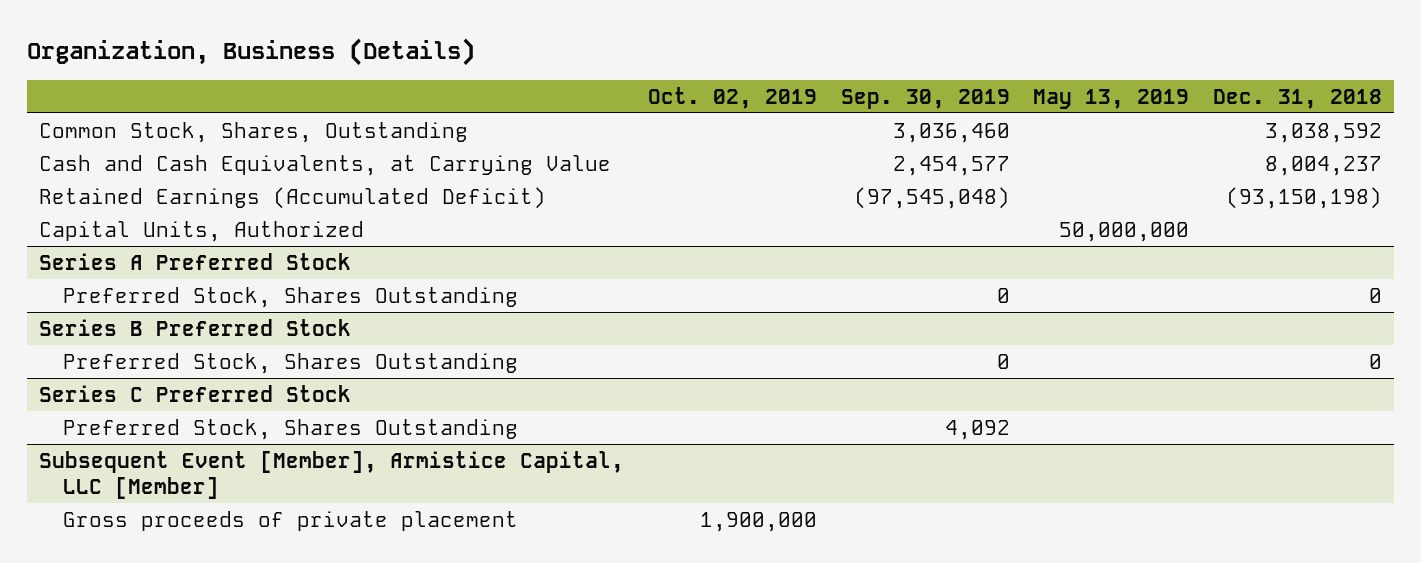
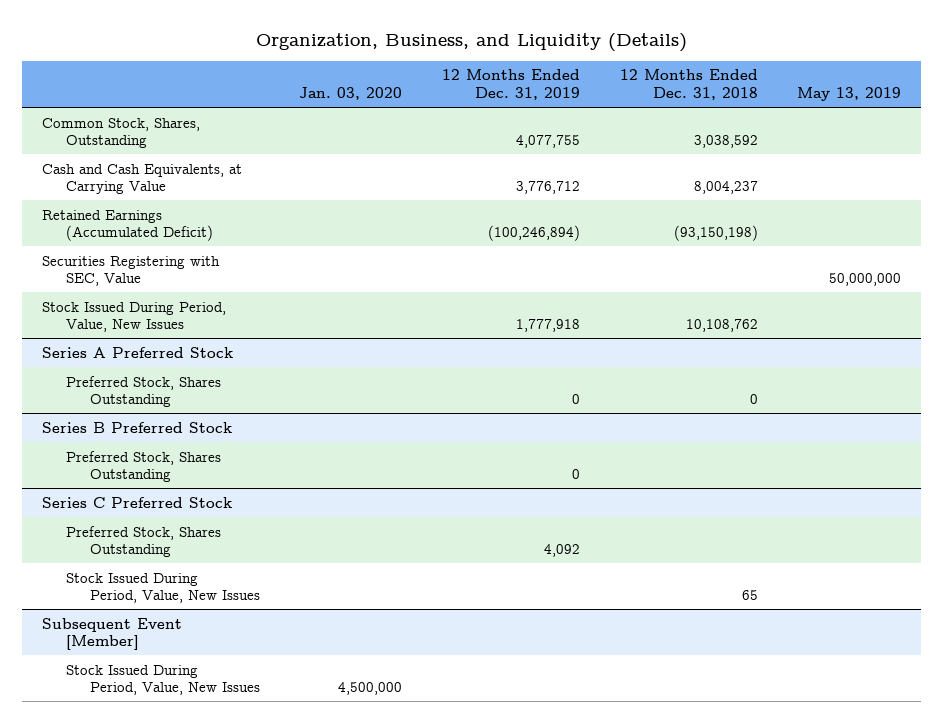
- Organization, Business (Details)
+ Organization, Business, and Liquidity (Details)
- | Oct. 02, 2019 | Sep. 30, 2019 | May 13, 2019 | Dec. 31, 2018
+ | Jan. 03, 2020 | 12 Months Ended Dec. 31, 2019 | 12 Months Ended Dec. 31, 2018 | May 13, 2019
- Capital Units, Authorized | | | 50,000,000 |
+ Securities Registering with SEC, Value | | | | 50,000,000
+ Stock Issued During Period, Value, New Issues | | 1,777,918 | 10,108,762 |
- Subsequent Event [Member], Armistice Capital, LLC [Member]
- Gross proceeds of private placement | 1,900,000 | | |
@ Series C Preferred Stock
+ Stock Issued During Period, Value, New Issues | | | 65 |
+ Subsequent Event [Member]
+ Stock Issued During Period, Value, New Issues | 4,500,000 | | |

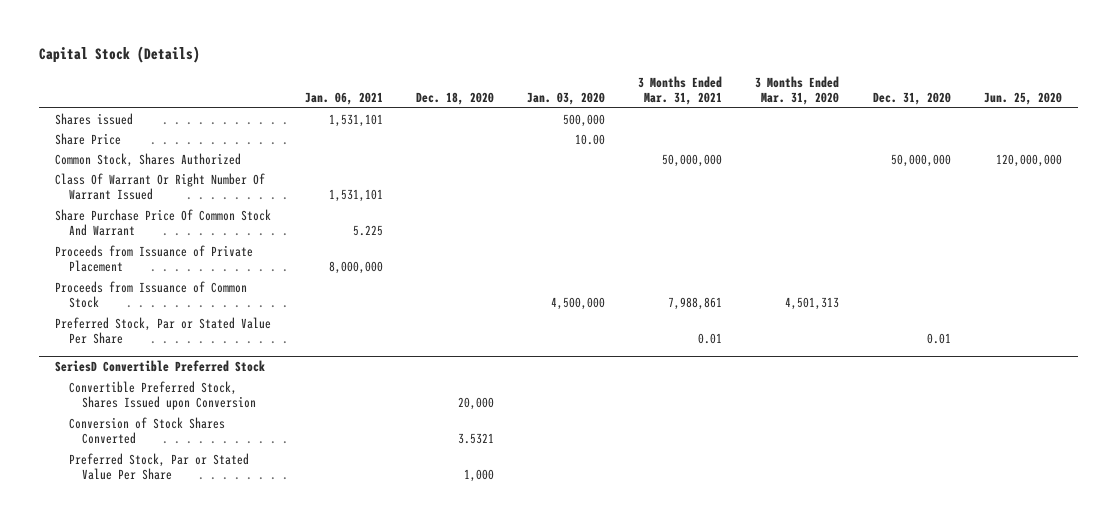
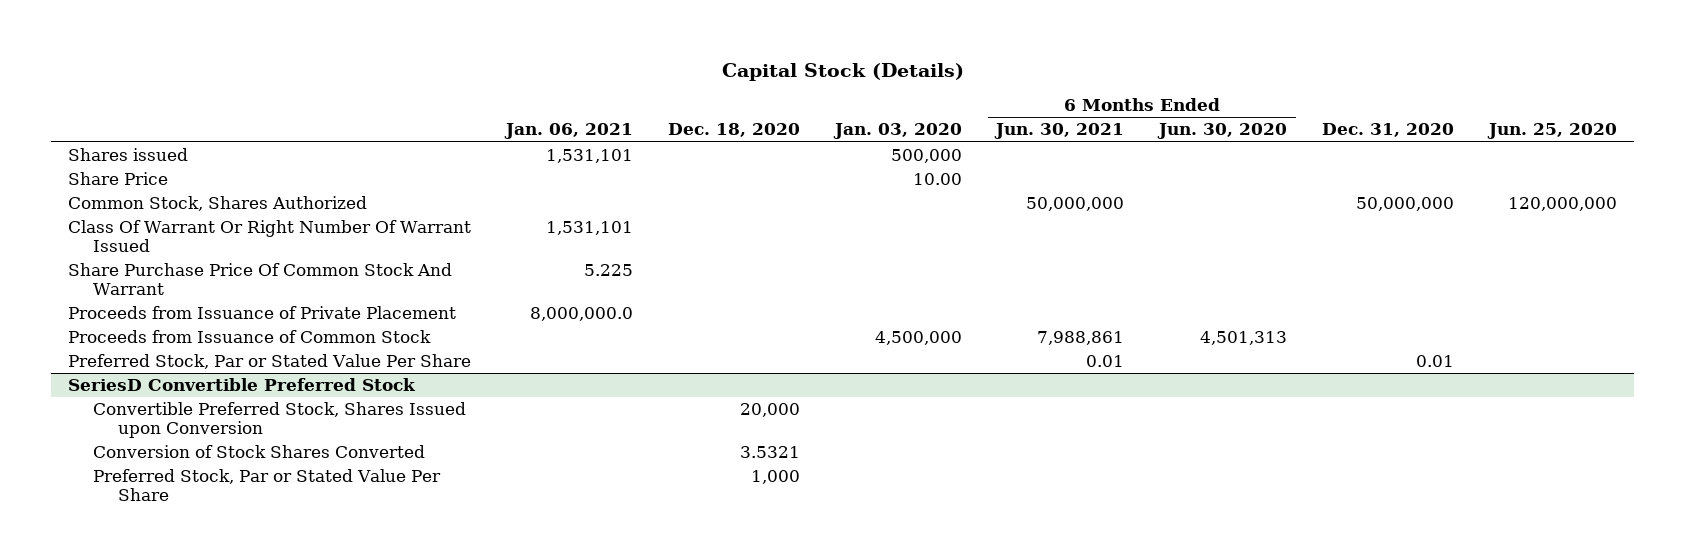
- | Jan. 06, 2021 | Dec. 18, 2020 | Jan. 03, 2020 | 3 Months Ended Mar. 31, 2021 | 3 Months Ended Mar. 31, 2020 | Dec. 31, 2020 | Jun. 25, 2020
+ | Jan. 06, 2021 | Dec. 18, 2020 | Jan. 03, 2020 | 6 Months Ended Jun. 30, 2021 | 6 Months Ended Jun. 30, 2020 | Dec. 31, 2020 | Jun. 25, 2020
- Proceeds from Issuance of Private Placement | 8,000,000 | | | | | |
+ Proceeds from Issuance of Private Placement | 8,000,000.0 | | | | | |

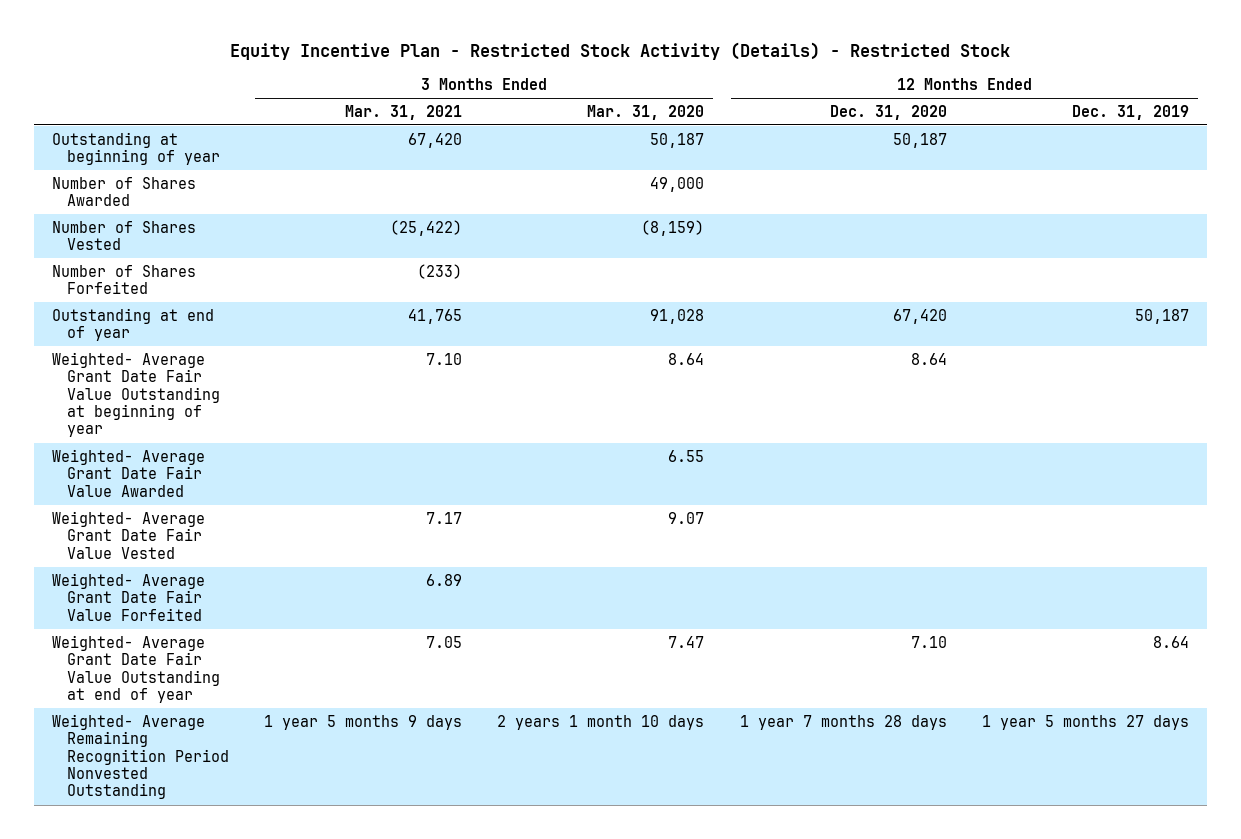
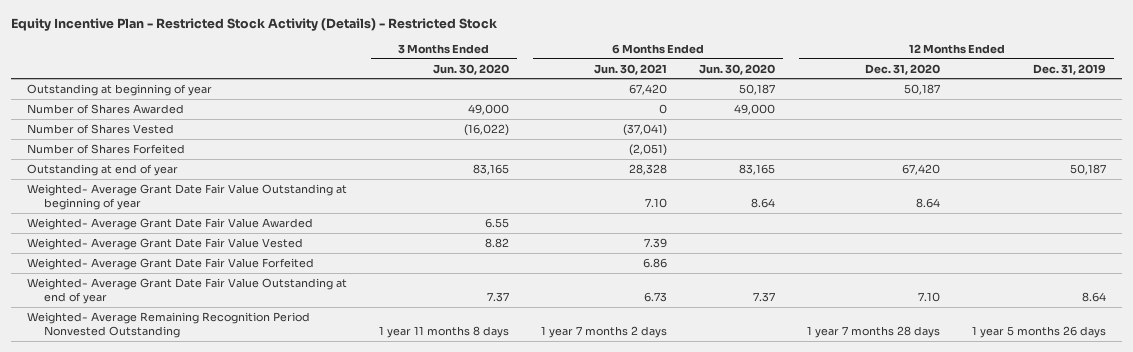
- | 3 Months Ended Mar. 31, 2021 | 3 Months Ended Mar. 31, 2020 | 12 Months Ended Dec. 31, 2020 | 12 Months Ended Dec. 31, 2019
+ | 3 Months Ended Jun. 30, 2020 | 6 Months Ended Jun. 30, 2021 | 6 Months Ended Jun. 30, 2020 | 12 Months Ended Dec. 31, 2020 | 12 Months Ended Dec. 31, 2019
- Weighted- Average Remaining Recognition Period Nonvested Outstanding | 1 year 5 months 9 days | 2 years 1 month 10 days | 1 year 7 months 28 days | 1 year 5 months 27 days
+ Weighted- Average Remaining Recognition Period Nonvested Outstanding | 1 year 11 months 8 days | 1 year 7 months 2 days | | 1 year 7 months 28 days | 1 year 5 months 26 days

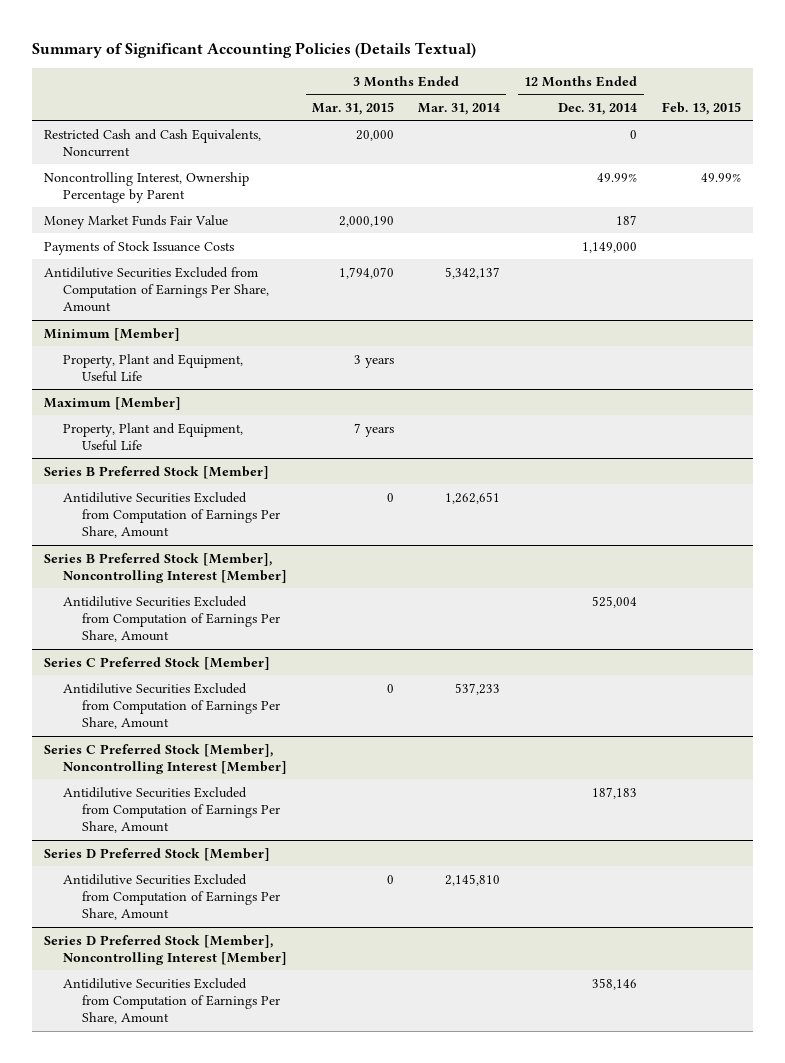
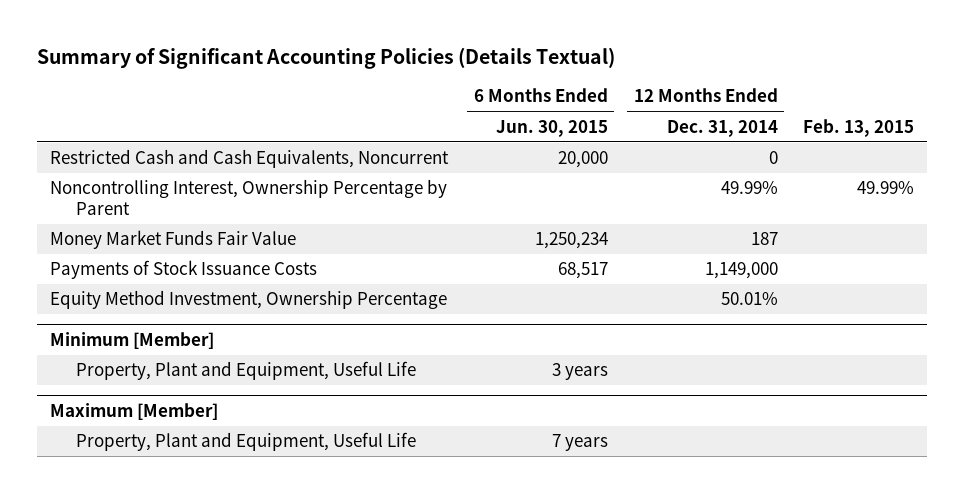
- | 3 Months Ended Mar. 31, 2015 | 3 Months Ended Mar. 31, 2014 | 12 Months Ended Dec. 31, 2014 | Feb. 13, 2015
+ | 6 Months Ended Jun. 30, 2015 | 12 Months Ended Dec. 31, 2014 | Feb. 13, 2015
- Antidilutive Securities Excluded from Computation of Earnings Per Share, Amount | 1,794,070 | 5,342,137 | |
+ Equity Method Investment, Ownership Percentage | | 50.01% |
- Series B Preferred Stock [Member]
- Antidilutive Securities Excluded from Computation of Earnings Per Share, Amount | 0 | 1,262,651 | |
- Series B Preferred Stock [Member], Noncontrolling Interest [Member]
- Antidilutive Securities Excluded from Computation of Earnings Per Share, Amount | | | 525,004 |
- Series C Preferred Stock [Member]
- Antidilutive Securities Excluded from Computation of Earnings Per Share, Amount | 0 | 537,233 | |
- Series C Preferred Stock [Member], Noncontrolling Interest [Member]
- Antidilutive Securities Excluded from Computation of Earnings Per Share, Amount | | | 187,183 |
- Series D Preferred Stock [Member]
- Antidilutive Securities Excluded from Computation of Earnings Per Share, Amount | 0 | 2,145,810 | |
- Series D Preferred Stock [Member], Noncontrolling Interest [Member]
- Antidilutive Securities Excluded from Computation of Earnings Per Share, Amount | | | 358,146 |

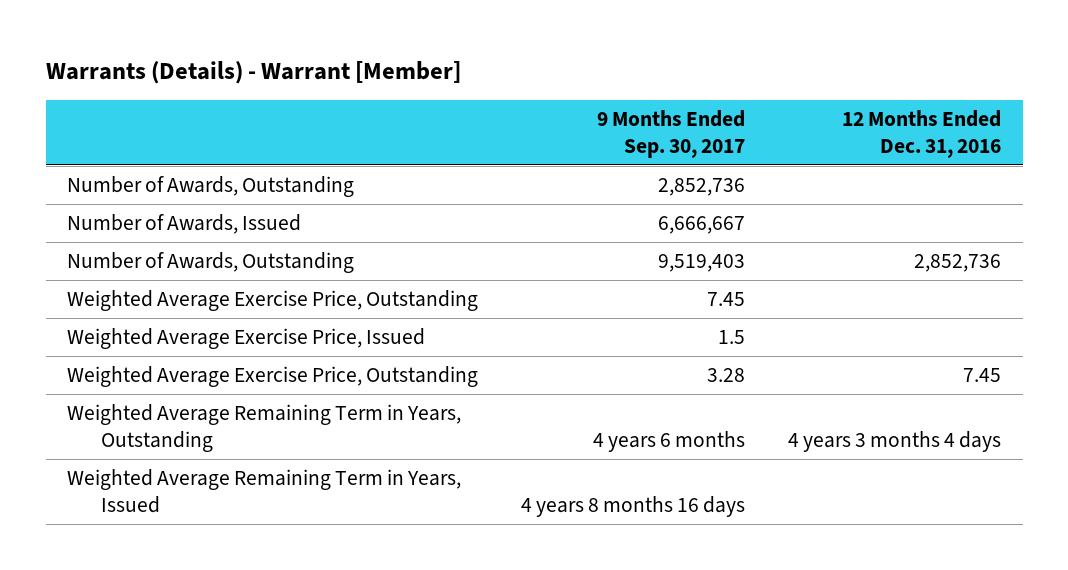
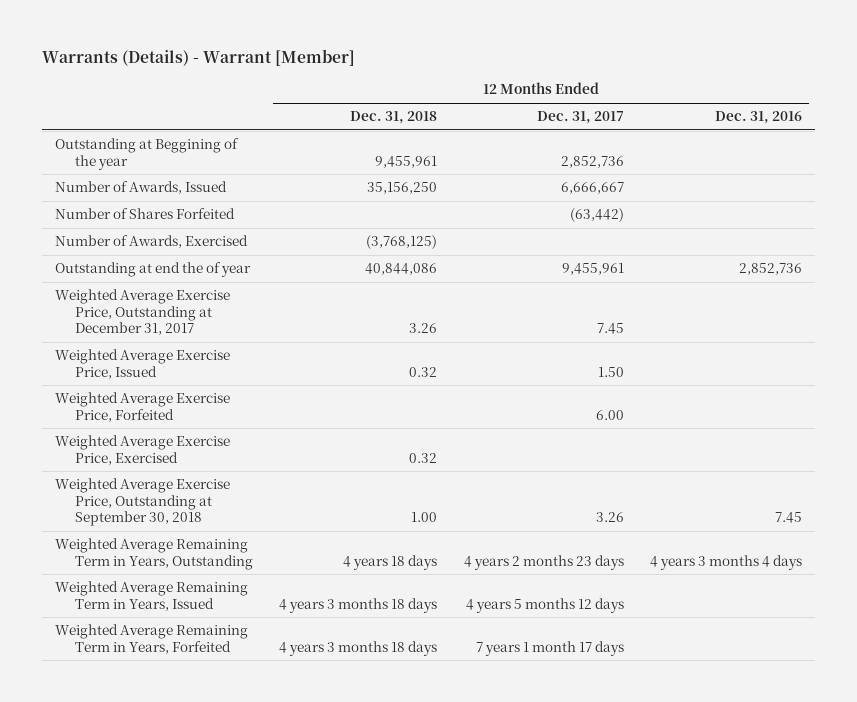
- | 9 Months Ended Sep. 30, 2017 | 12 Months Ended Dec. 31, 2016
+ | 12 Months Ended Dec. 31, 2018 | 12 Months Ended Dec. 31, 2017 | 12 Months Ended Dec. 31, 2016
- Number of Awards, Outstanding | 2,852,736 |
+ Outstanding at Beggining of the year | 9,455,961 | 2,852,736 |
- Number of Awards, Outstanding | 9,519,403 | 2,852,736
- Weighted Average Exercise Price, Outstanding | 7.45 |
+ Number of Shares Forfeited | | (63,442) |
+ Number of Awards, Exercised | (3,768,125) | |
+ Outstanding at end the of year | 40,844,086 | 9,455,961 | 2,852,736
+ Weighted Average Exercise Price, Outstanding at December 31, 2017 | 3.26 | 7.45 |
- Weighted Average Exercise Price, Outstanding | 3.28 | 7.45
+ Weighted Average Exercise Price, Forfeited | | 6.00 |
+ Weighted Average Exercise Price, Exercised | 0.32 | |
+ Weighted Average Exercise Price, Outstanding at September 30, 2018 | 1.00 | 3.26 | 7.45
+ Weighted Average Remaining Term in Years, Forfeited | 4 years 3 months 18 days | 7 years 1 month 17 days |

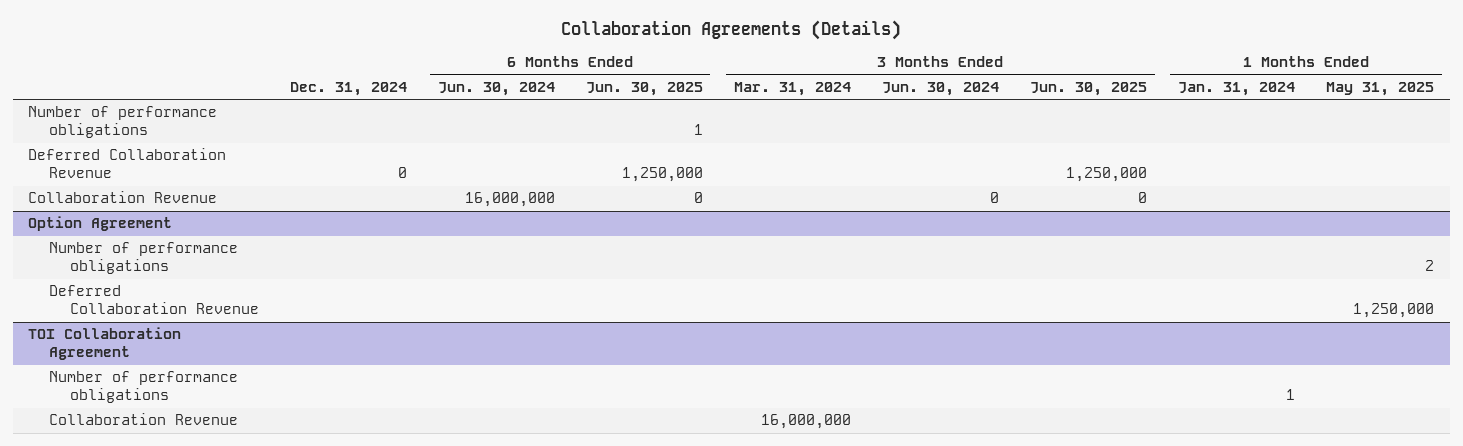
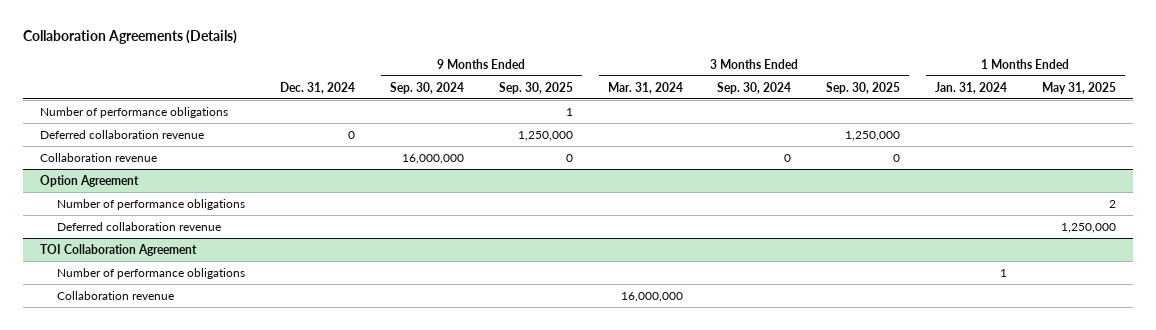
- | Dec. 31, 2024 | 6 Months Ended Jun. 30, 2024 | 6 Months Ended Jun. 30, 2025 | 3 Months Ended Mar. 31, 2024 | 3 Months Ended Jun. 30, 2024 | 3 Months Ended Jun. 30, 2025 | 1 Months Ended Jan. 31, 2024 | 1 Months Ended May 31, 2025
+ | Dec. 31, 2024 | 9 Months Ended Sep. 30, 2024 | 9 Months Ended Sep. 30, 2025 | 3 Months Ended Mar. 31, 2024 | 3 Months Ended Sep. 30, 2024 | 3 Months Ended Sep. 30, 2025 | 1 Months Ended Jan. 31, 2024 | 1 Months Ended May 31, 2025
- Deferred Collaboration Revenue | 0 | | 1,250,000 | | | 1,250,000 | |
- Collaboration Revenue | | 16,000,000 | 0 | | 0 | 0 | |
+ Deferred collaboration revenue | 0 | | 1,250,000 | | | 1,250,000 | |
+ Collaboration revenue | | 16,000,000 | 0 | | 0 | 0 | |
@ Option Agreement
- Deferred Collaboration Revenue | | | | | | | | 1,250,000
+ Deferred collaboration revenue | | | | | | | | 1,250,000
@ TOI Collaboration Agreement
- Collaboration Revenue | | | | 16,000,000 | | | |
+ Collaboration revenue | | | | 16,000,000 | | | |

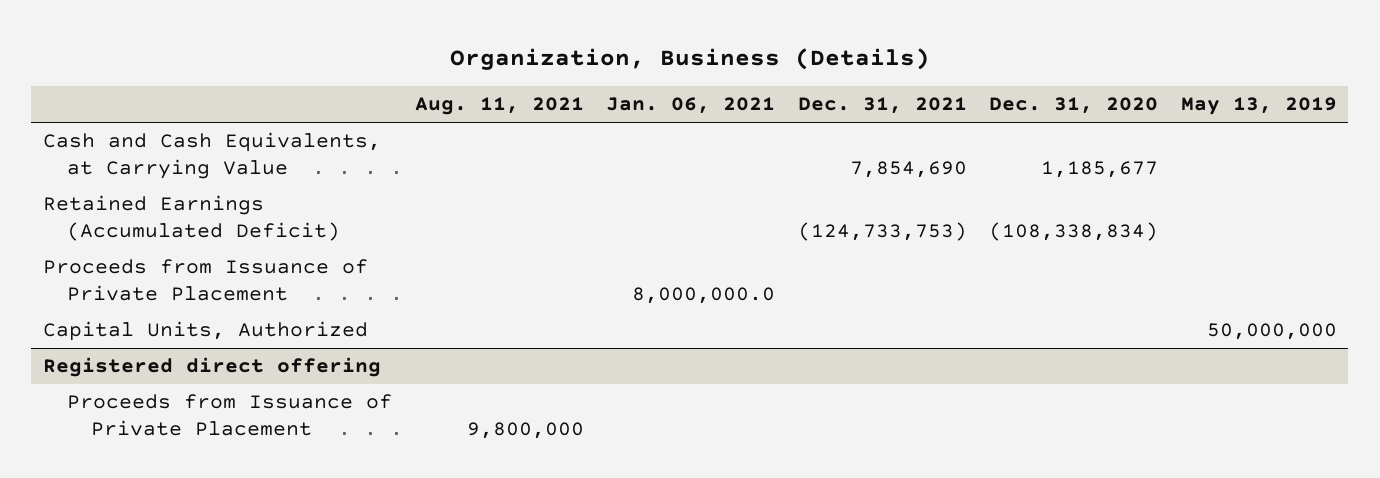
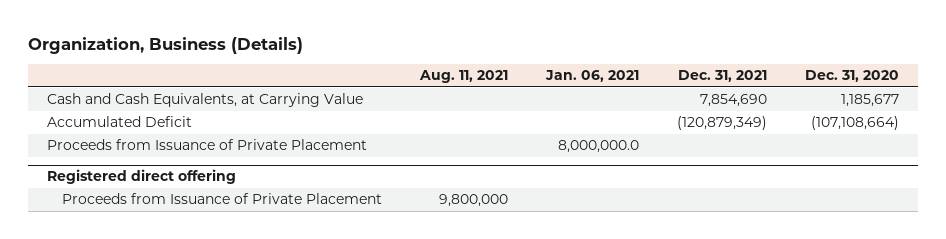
- | Aug. 11, 2021 | Jan. 06, 2021 | Dec. 31, 2021 | Dec. 31, 2020 | May 13, 2019
+ | Aug. 11, 2021 | Jan. 06, 2021 | Dec. 31, 2021 | Dec. 31, 2020
- Retained Earnings (Accumulated Deficit) | | | (124,733,753) | (108,338,834) |
+ Accumulated Deficit | | | (120,879,349) | (107,108,664)
- Capital Units, Authorized | | | | | 50,000,000

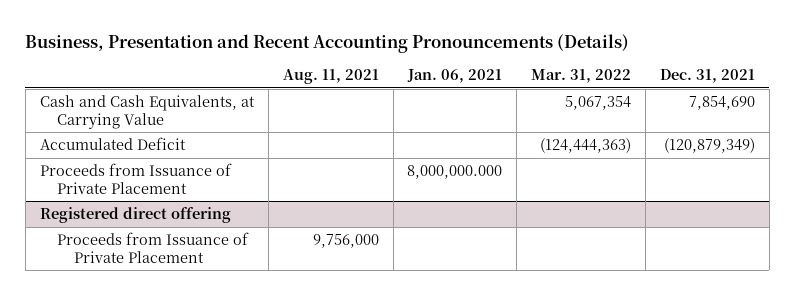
- Organization, Business (Details)
+ Business, Presentation and Recent Accounting Pronouncements (Details)
- | Aug. 11, 2021 | Jan. 06, 2021 | Dec. 31, 2021 | Dec. 31, 2020
+ | Aug. 11, 2021 | Jan. 06, 2021 | Mar. 31, 2022 | Dec. 31, 2021
- Proceeds from Issuance of Private Placement | | 8,000,000.0 | |
+ Proceeds from Issuance of Private Placement | | 8,000,000.000 | |
@ Registered direct offering
- Proceeds from Issuance of Private Placement | 9,800,000 | | |
+ Proceeds from Issuance of Private Placement | 9,756,000 | | |

